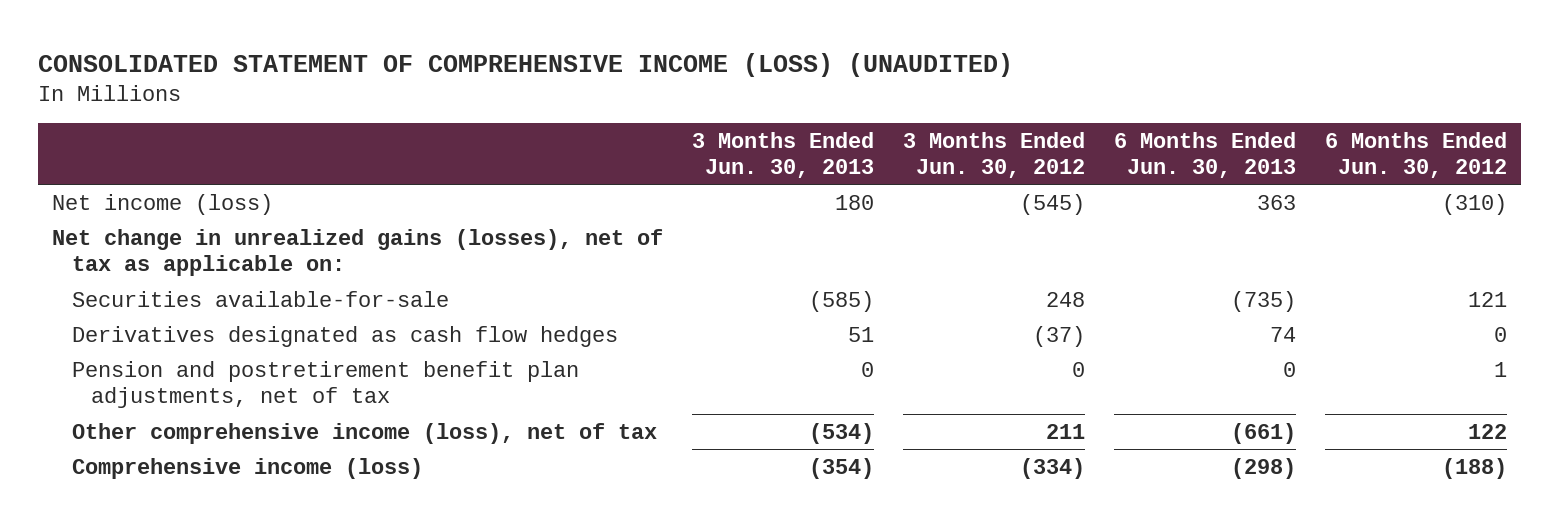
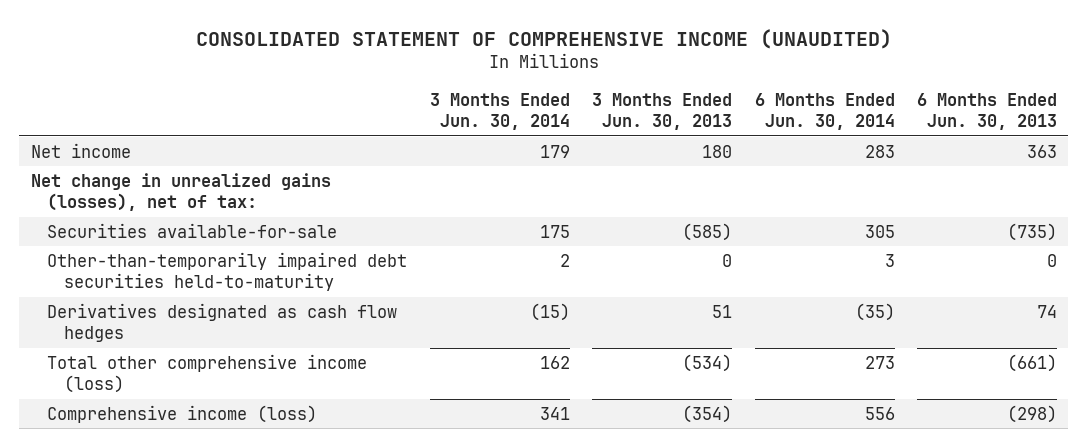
- CONSOLIDATED STATEMENT OF COMPREHENSIVE INCOME (LOSS) (UNAUDITED)
+ CONSOLIDATED STATEMENT OF COMPREHENSIVE INCOME (UNAUDITED)
- | 3 Months Ended Jun. 30, 2013 | 3 Months Ended Jun. 30, 2012 | 6 Months Ended Jun. 30, 2013 | 6 Months Ended Jun. 30, 2012
+ | 3 Months Ended Jun. 30, 2014 | 3 Months Ended Jun. 30, 2013 | 6 Months Ended Jun. 30, 2014 | 6 Months Ended Jun. 30, 2013
- Net income (loss) | 180 | (545) | 363 | (310)
- Net change in unrealized gains (losses), net of tax as applicable on:
+ Net income | 179 | 180 | 283 | 363
+ Net change in unrealized gains (losses), net of tax:
+ Other-than-temporarily impaired debt securities held-to-maturity | 2 | 0 | 3 | 0
- Pension and postretirement benefit plan adjustments, net of tax | 0 | 0 | 0 | 1
- Other comprehensive income (loss), net of tax | (534) | 211 | (661) | 122
+ Total other comprehensive income (loss) | 162 | (534) | 273 | (661)

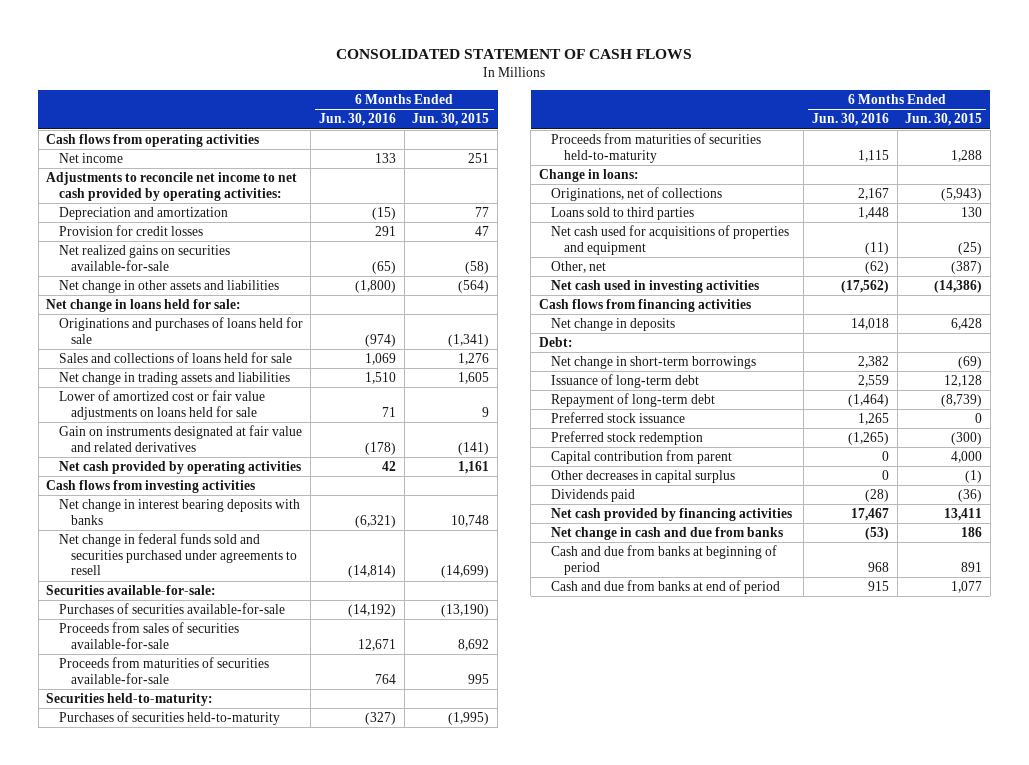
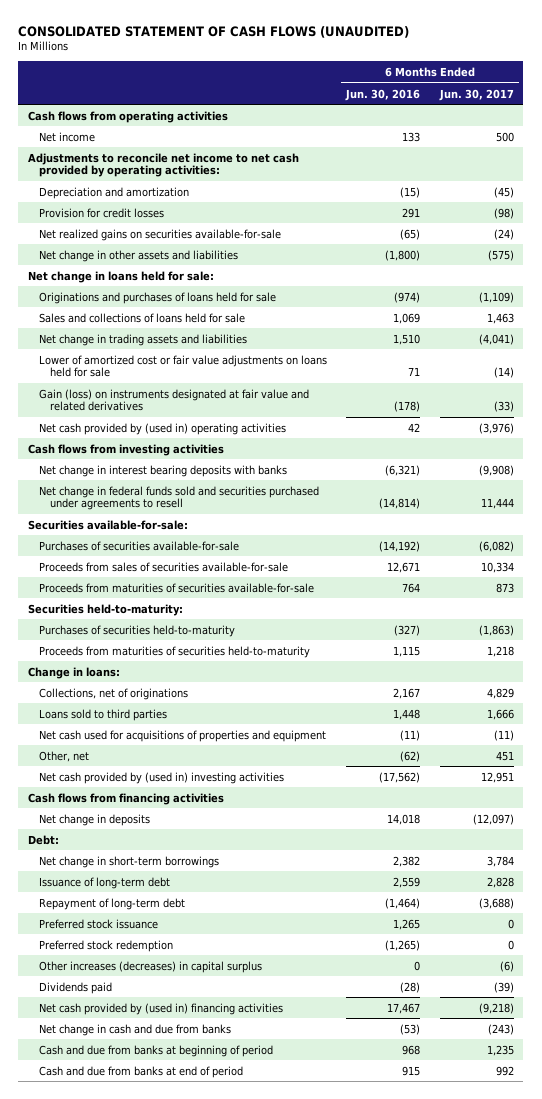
- CONSOLIDATED STATEMENT OF CASH FLOWS
+ CONSOLIDATED STATEMENT OF CASH FLOWS (UNAUDITED)
- | 6 Months Ended Jun. 30, 2016 | 6 Months Ended Jun. 30, 2015
+ | 6 Months Ended Jun. 30, 2016 | 6 Months Ended Jun. 30, 2017
- Gain on instruments designated at fair value and related derivatives | (178) | (141)
- Net cash provided by operating activities | 42 | 1,161
+ Gain (loss) on instruments designated at fair value and related derivatives | (178) | (33)
+ Net cash provided by (used in) operating activities | 42 | (3,976)
- Originations, net of collections | 2,167 | (5,943)
+ Collections, net of originations | 2,167 | 4,829
- Net cash used in investing activities | (17,562) | (14,386)
+ Net cash provided by (used in) investing activities | (17,562) | 12,951
- Capital contribution from parent | 0 | 4,000
- Other decreases in capital surplus | 0 | (1)
+ Other increases (decreases) in capital surplus | 0 | (6)
- Net cash provided by financing activities | 17,467 | 13,411
+ Net cash provided by (used in) financing activities | 17,467 | (9,218)

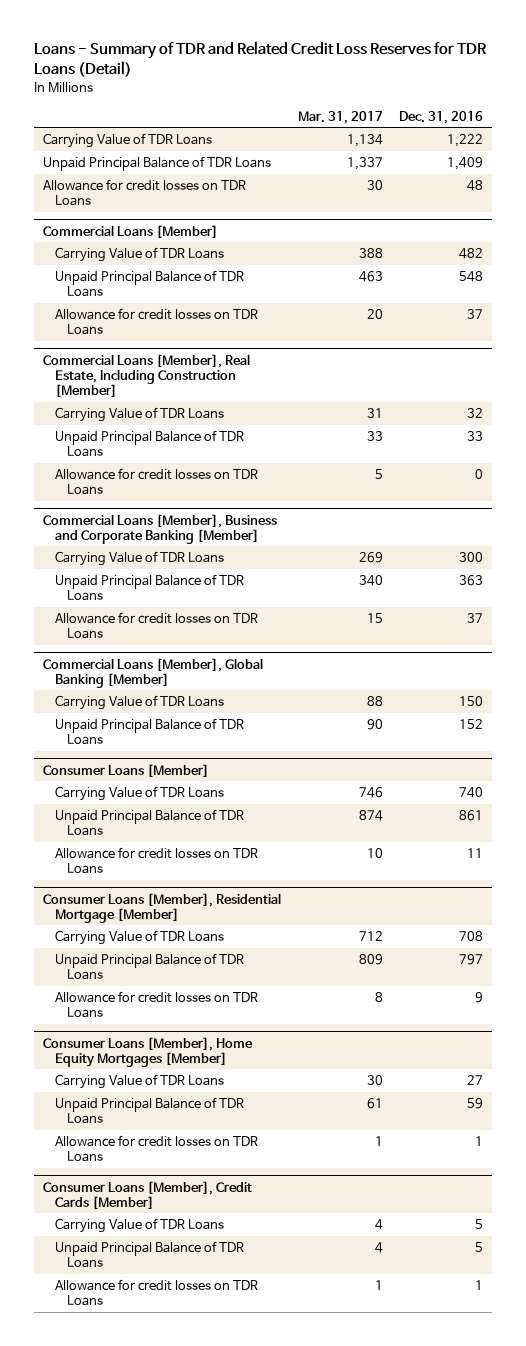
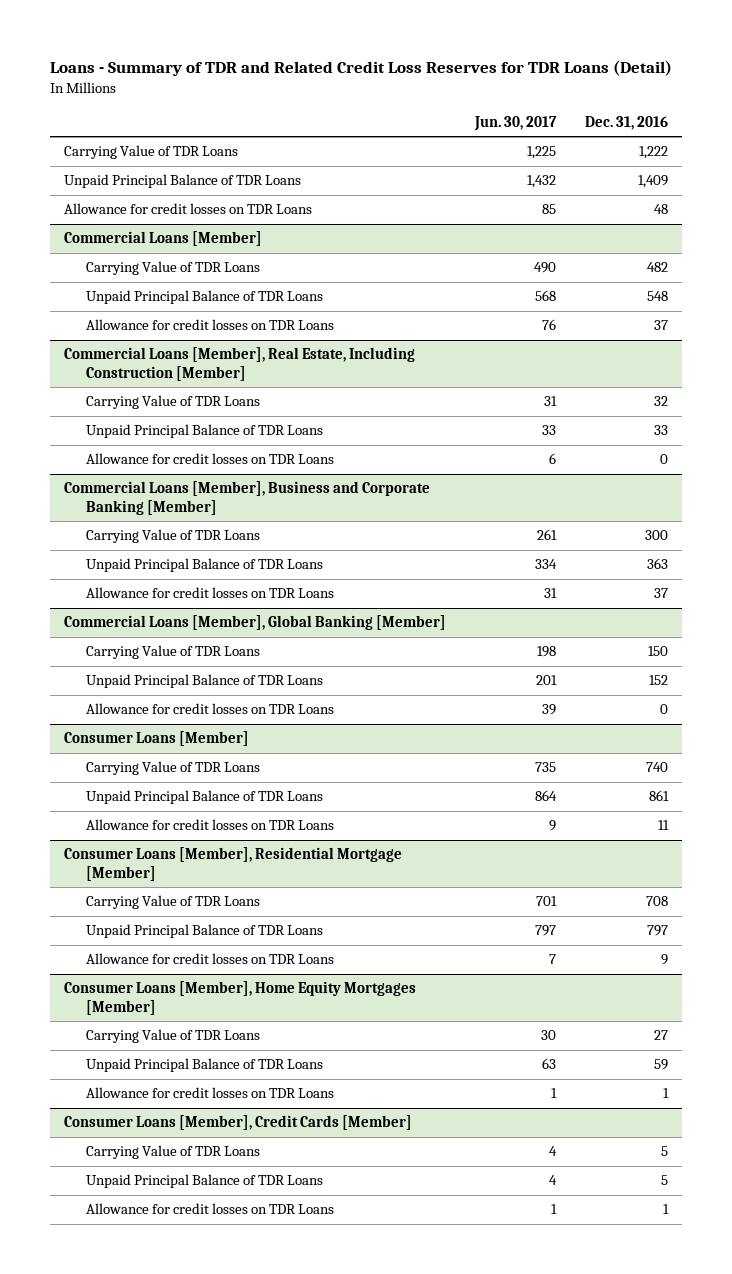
- | Mar. 31, 2017 | Dec. 31, 2016
+ | Jun. 30, 2017 | Dec. 31, 2016
@ Commercial Loans [Member], Global Banking [Member]
+ Allowance for credit losses on TDR Loans | 39 | 0

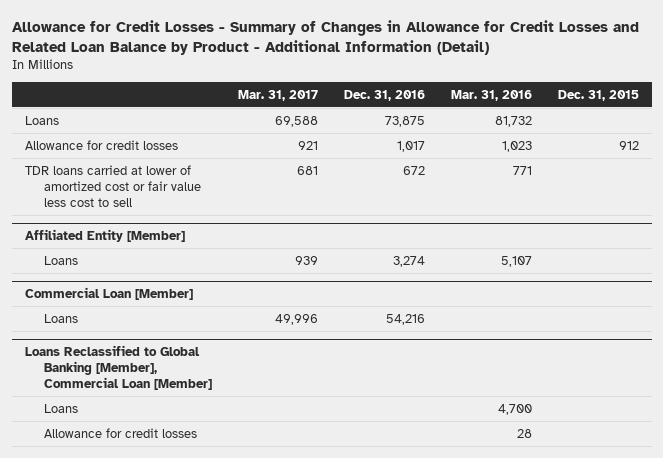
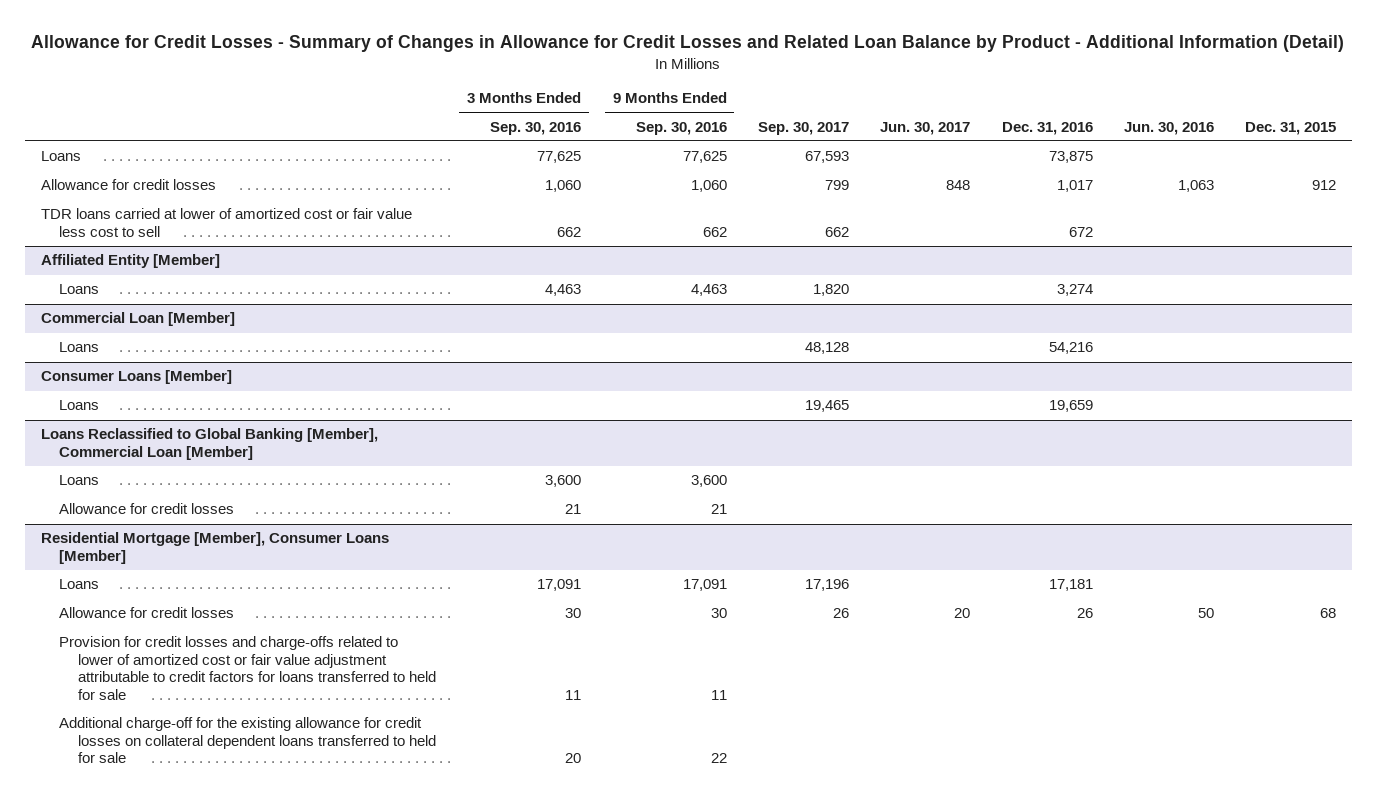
- | Mar. 31, 2017 | Dec. 31, 2016 | Mar. 31, 2016 | Dec. 31, 2015
+ | 3 Months Ended Sep. 30, 2016 | 9 Months Ended Sep. 30, 2016 | Sep. 30, 2017 | Jun. 30, 2017 | Dec. 31, 2016 | Jun. 30, 2016 | Dec. 31, 2015
+ Consumer Loans [Member]
+ Loans | | | 19,465 | | 19,659 | |
+ Residential Mortgage [Member], Consumer Loans [Member]
+ Loans | 17,091 | 17,091 | 17,196 | | 17,181 | |
+ Allowance for credit losses | 30 | 30 | 26 | 20 | 26 | 50 | 68
+ Provision for credit losses and charge-offs related to lower of amortized cost or fair value adjustment attributable to credit factors for loans transferred to held for sale | 11 | 11 | | | | |
+ Additional charge-off for the existing allowance for credit losses on collateral dependent loans transferred to held for sale | 20 | 22 | | | | |

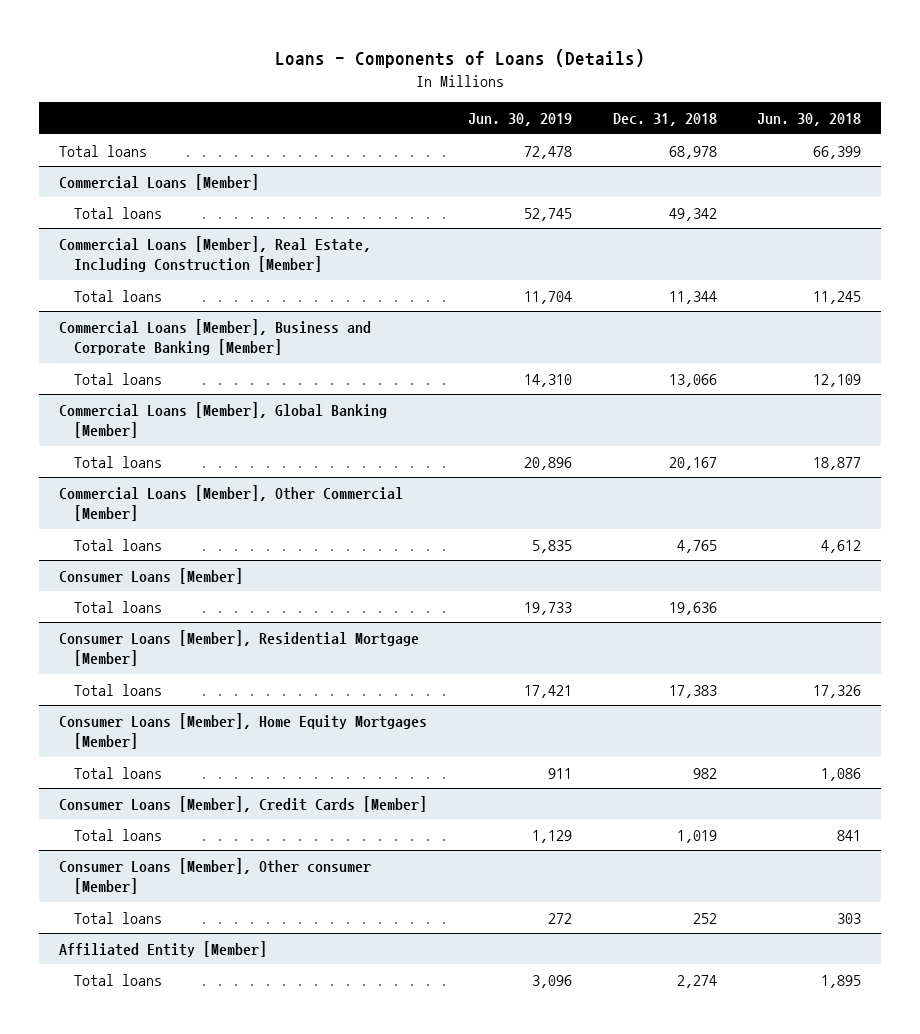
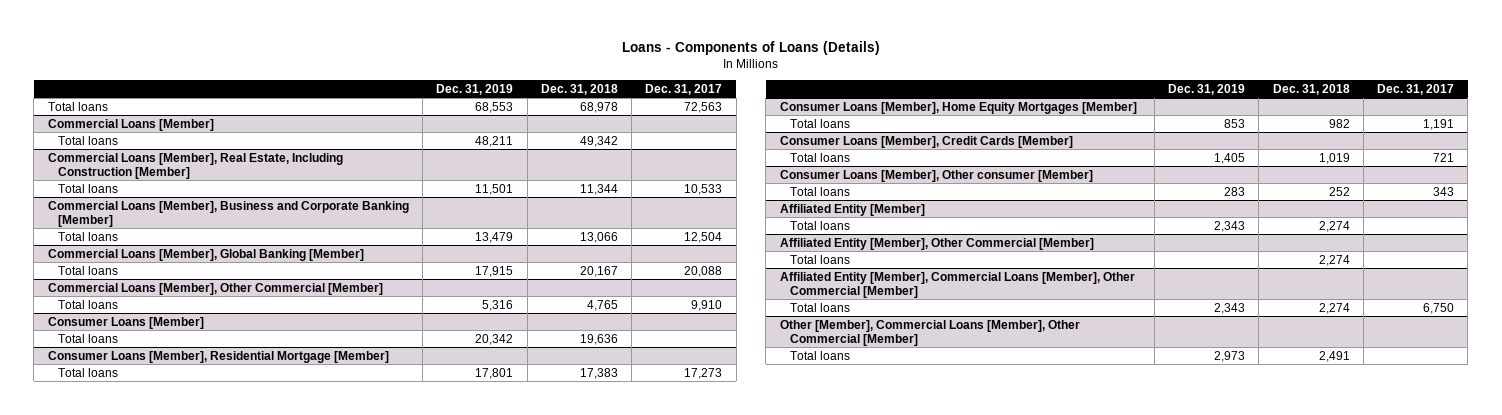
- | Jun. 30, 2019 | Dec. 31, 2018 | Jun. 30, 2018
+ | Dec. 31, 2019 | Dec. 31, 2018 | Dec. 31, 2017
+ Affiliated Entity [Member], Other Commercial [Member]
+ Total loans | | 2,274 |
+ Affiliated Entity [Member], Commercial Loans [Member], Other Commercial [Member]
+ Total loans | 2,343 | 2,274 | 6,750
+ Other [Member], Commercial Loans [Member], Other Commercial [Member]
+ Total loans | 2,973 | 2,491 |

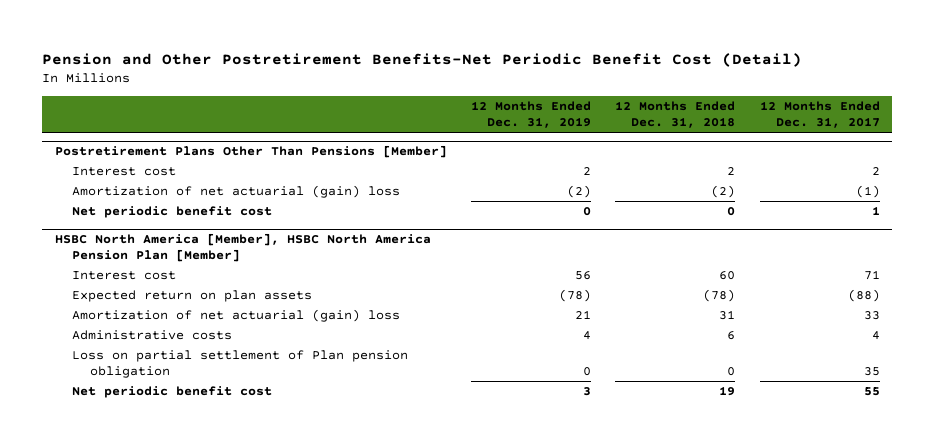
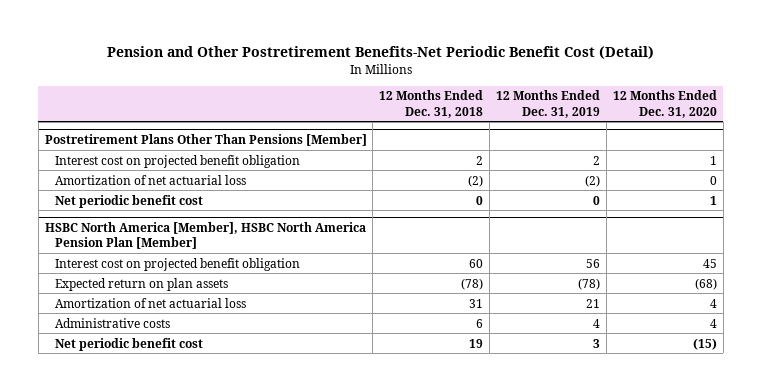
- | 12 Months Ended Dec. 31, 2019 | 12 Months Ended Dec. 31, 2018 | 12 Months Ended Dec. 31, 2017
+ | 12 Months Ended Dec. 31, 2018 | 12 Months Ended Dec. 31, 2019 | 12 Months Ended Dec. 31, 2020
@ Postretirement Plans Other Than Pensions [Member]
- Interest cost | 2 | 2 | 2
- Amortization of net actuarial (gain) loss | (2) | (2) | (1)
+ Interest cost on projected benefit obligation | 2 | 2 | 1
+ Amortization of net actuarial loss | (2) | (2) | 0
@ HSBC North America [Member], HSBC North America Pension Plan [Member]
- Interest cost | 56 | 60 | 71
+ Interest cost on projected benefit obligation | 60 | 56 | 45
- Amortization of net actuarial (gain) loss | 21 | 31 | 33
+ Amortization of net actuarial loss | 31 | 21 | 4
- Loss on partial settlement of Plan pension obligation | 0 | 0 | 35

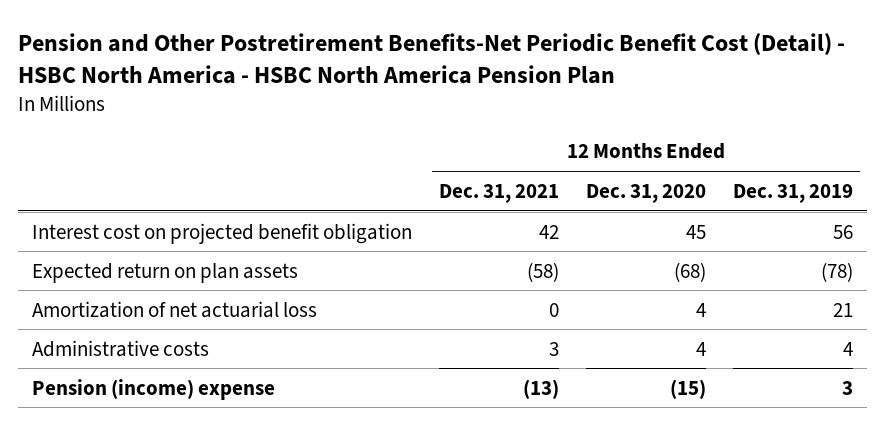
- Pension and Other Postretirement Benefits-Net Periodic Benefit Cost (Detail)
+ Pension and Other Postretirement Benefits-Net Periodic Benefit Cost (Detail) - HSBC North America - HSBC North America Pension Plan
- | 12 Months Ended Dec. 31, 2018 | 12 Months Ended Dec. 31, 2019 | 12 Months Ended Dec. 31, 2020
+ | 12 Months Ended Dec. 31, 2021 | 12 Months Ended Dec. 31, 2020 | 12 Months Ended Dec. 31, 2019
- Postretirement Plans Other Than Pensions [Member]
- Interest cost on projected benefit obligation | 2 | 2 | 1
- Amortization of net actuarial loss | (2) | (2) | 0
- Net periodic benefit cost | 0 | 0 | 1
- HSBC North America [Member], HSBC North America Pension Plan [Member]
- Net periodic benefit cost | 19 | 3 | (15)
+ Pension (income) expense | (13) | (15) | 3

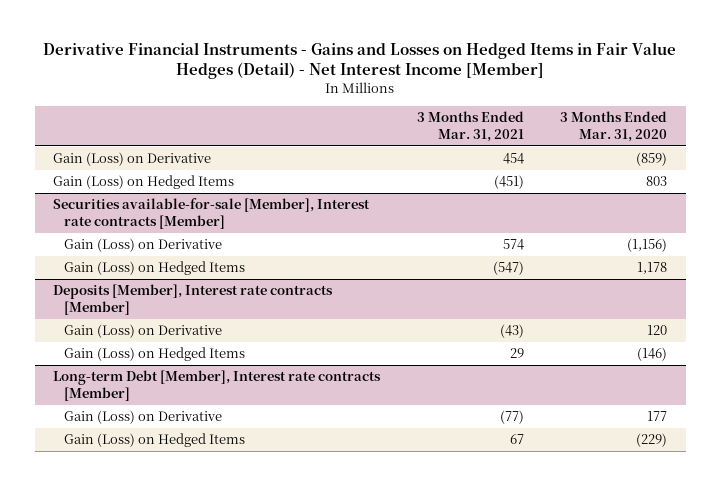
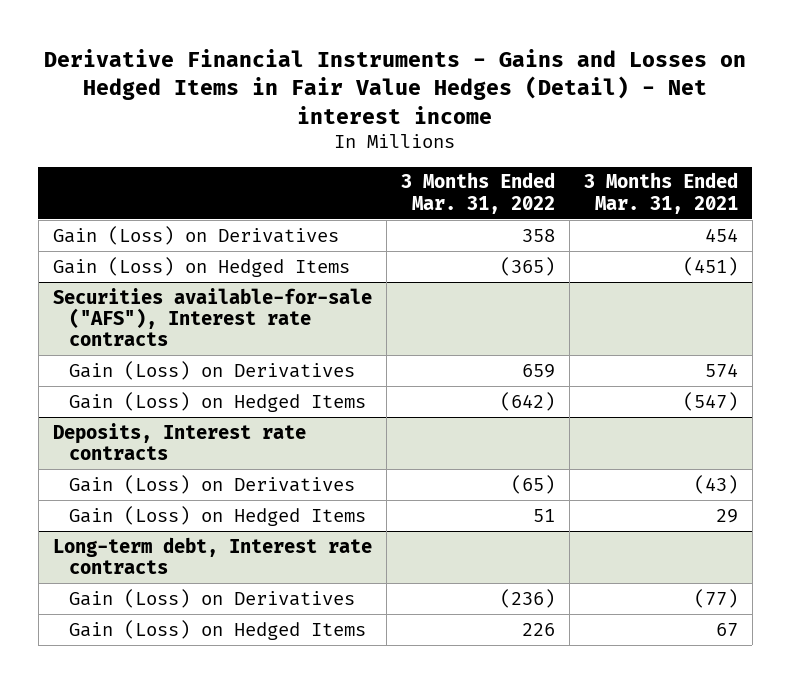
- Derivative Financial Instruments - Gains and Losses on Hedged Items in Fair Value Hedges (Detail) - Net Interest Income [Member]
+ Derivative Financial Instruments - Gains and Losses on Hedged Items in Fair Value Hedges (Detail) - Net interest income
- | 3 Months Ended Mar. 31, 2021 | 3 Months Ended Mar. 31, 2020
+ | 3 Months Ended Mar. 31, 2022 | 3 Months Ended Mar. 31, 2021
- Gain (Loss) on Derivative | 454 | (859)
+ Gain (Loss) on Derivatives | 358 | 454
- Securities available-for-sale [Member], Interest rate contracts [Member]
- Gain (Loss) on Derivative | 574 | (1,156)
+ Securities available-for-sale ("AFS"), Interest rate contracts
+ Gain (Loss) on Derivatives | 659 | 574
- Deposits [Member], Interest rate contracts [Member]
- Gain (Loss) on Derivative | (43) | 120
+ Deposits, Interest rate contracts
+ Gain (Loss) on Derivatives | (65) | (43)
- Long-term Debt [Member], Interest rate contracts [Member]
- Gain (Loss) on Derivative | (77) | 177
+ Long-term debt, Interest rate contracts
+ Gain (Loss) on Derivatives | (236) | (77)

